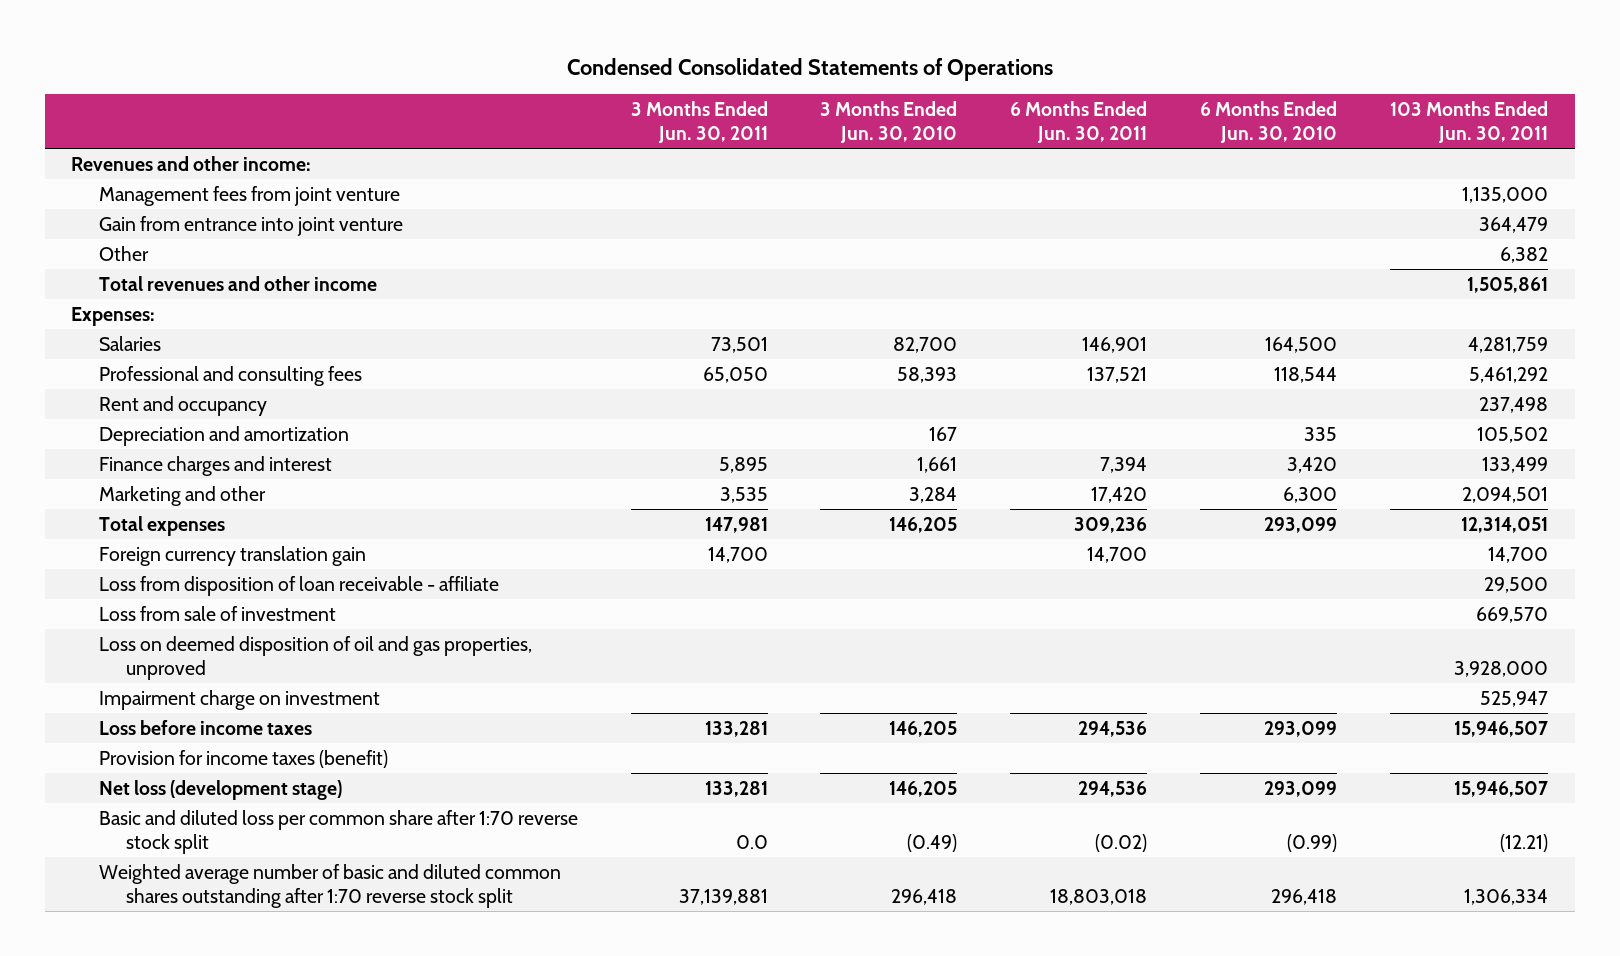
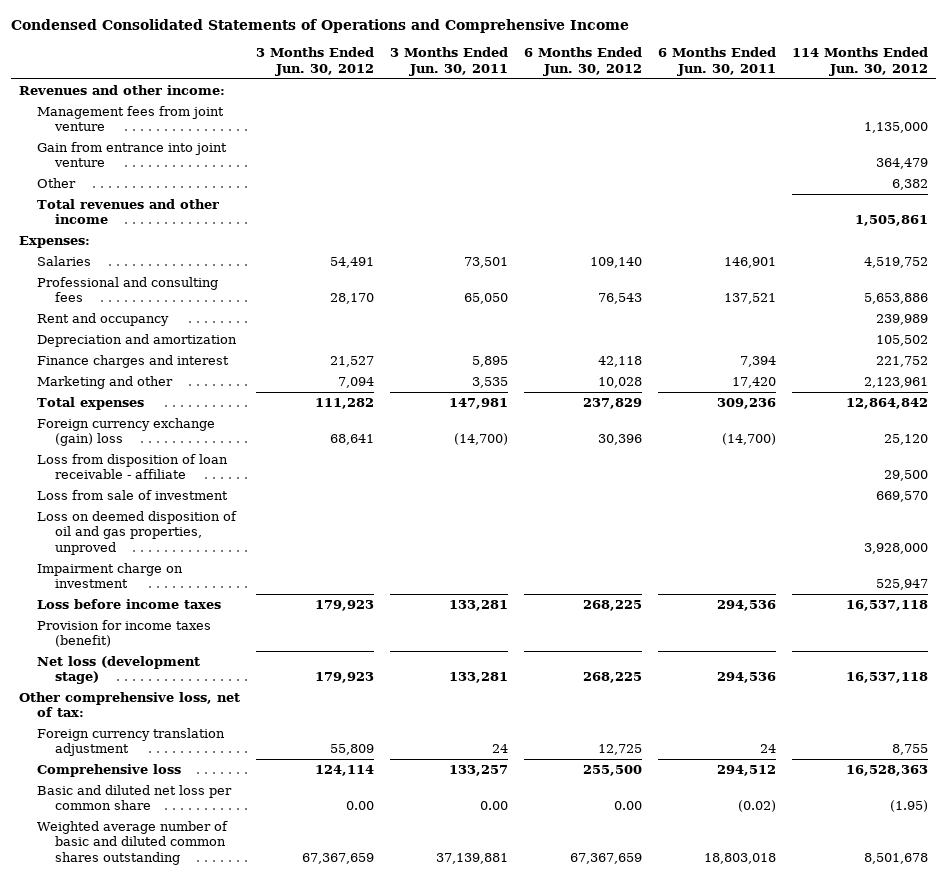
- Condensed Consolidated Statements of Operations
+ Condensed Consolidated Statements of Operations and Comprehensive Income
- | 3 Months Ended Jun. 30, 2011 | 3 Months Ended Jun. 30, 2010 | 6 Months Ended Jun. 30, 2011 | 6 Months Ended Jun. 30, 2010 | 103 Months Ended Jun. 30, 2011
+ | 3 Months Ended Jun. 30, 2012 | 3 Months Ended Jun. 30, 2011 | 6 Months Ended Jun. 30, 2012 | 6 Months Ended Jun. 30, 2011 | 114 Months Ended Jun. 30, 2012
- Foreign currency translation gain | 14,700 | | 14,700 | | 14,700
+ Foreign currency exchange (gain) loss | 68,641 | (14,700) | 30,396 | (14,700) | 25,120
- Basic and diluted loss per common share after 1:70 reverse stock split | 0.0 | (0.49) | (0.02) | (0.99) | (12.21)
- Weighted average number of basic and diluted common shares outstanding after 1:70 reverse stock split | 37,139,881 | 296,418 | 18,803,018 | 296,418 | 1,306,334
+ Other comprehensive loss, net of tax:
+ Foreign currency translation adjustment | 55,809 | 24 | 12,725 | 24 | 8,755
+ Comprehensive loss | 124,114 | 133,257 | 255,500 | 294,512 | 16,528,363
+ Basic and diluted net loss per common share | 0.00 | 0.00 | 0.00 | (0.02) | (1.95)
+ Weighted average number of basic and diluted common shares outstanding | 67,367,659 | 37,139,881 | 67,367,659 | 18,803,018 | 8,501,678

